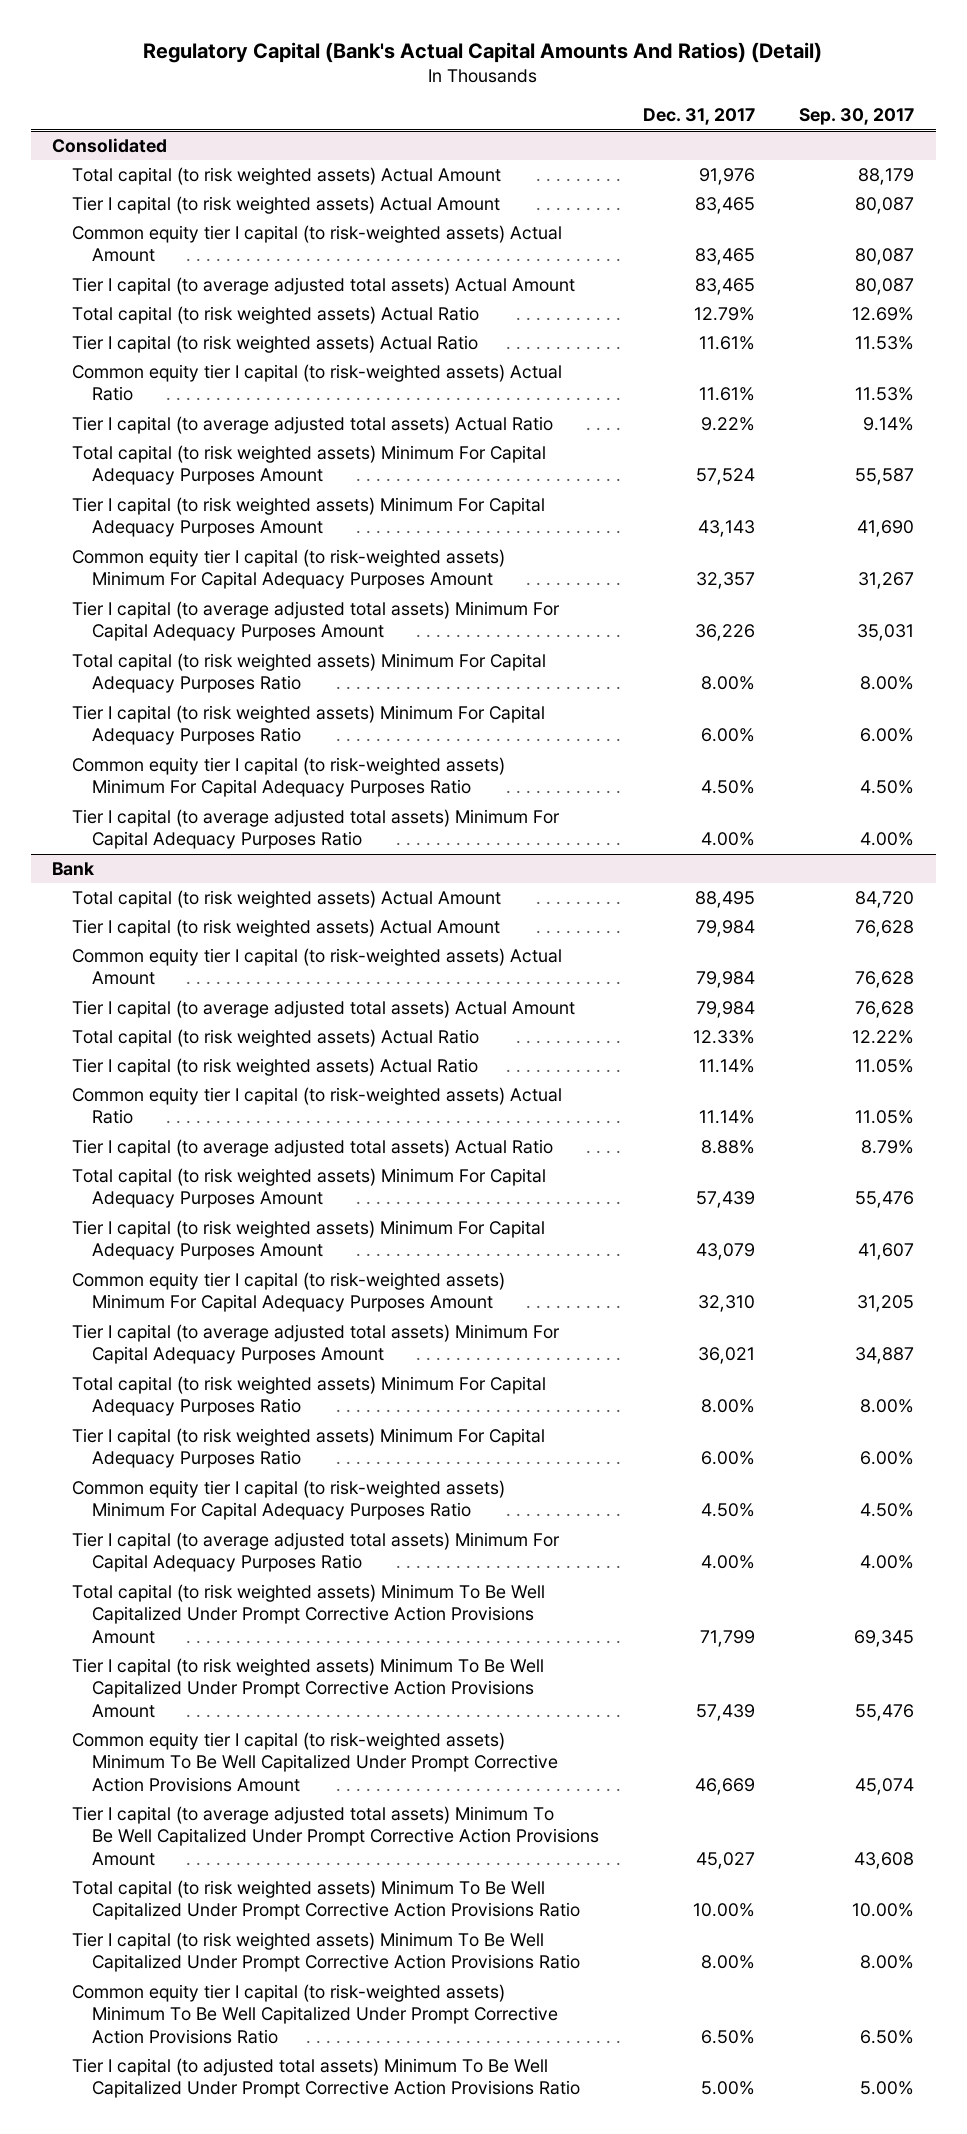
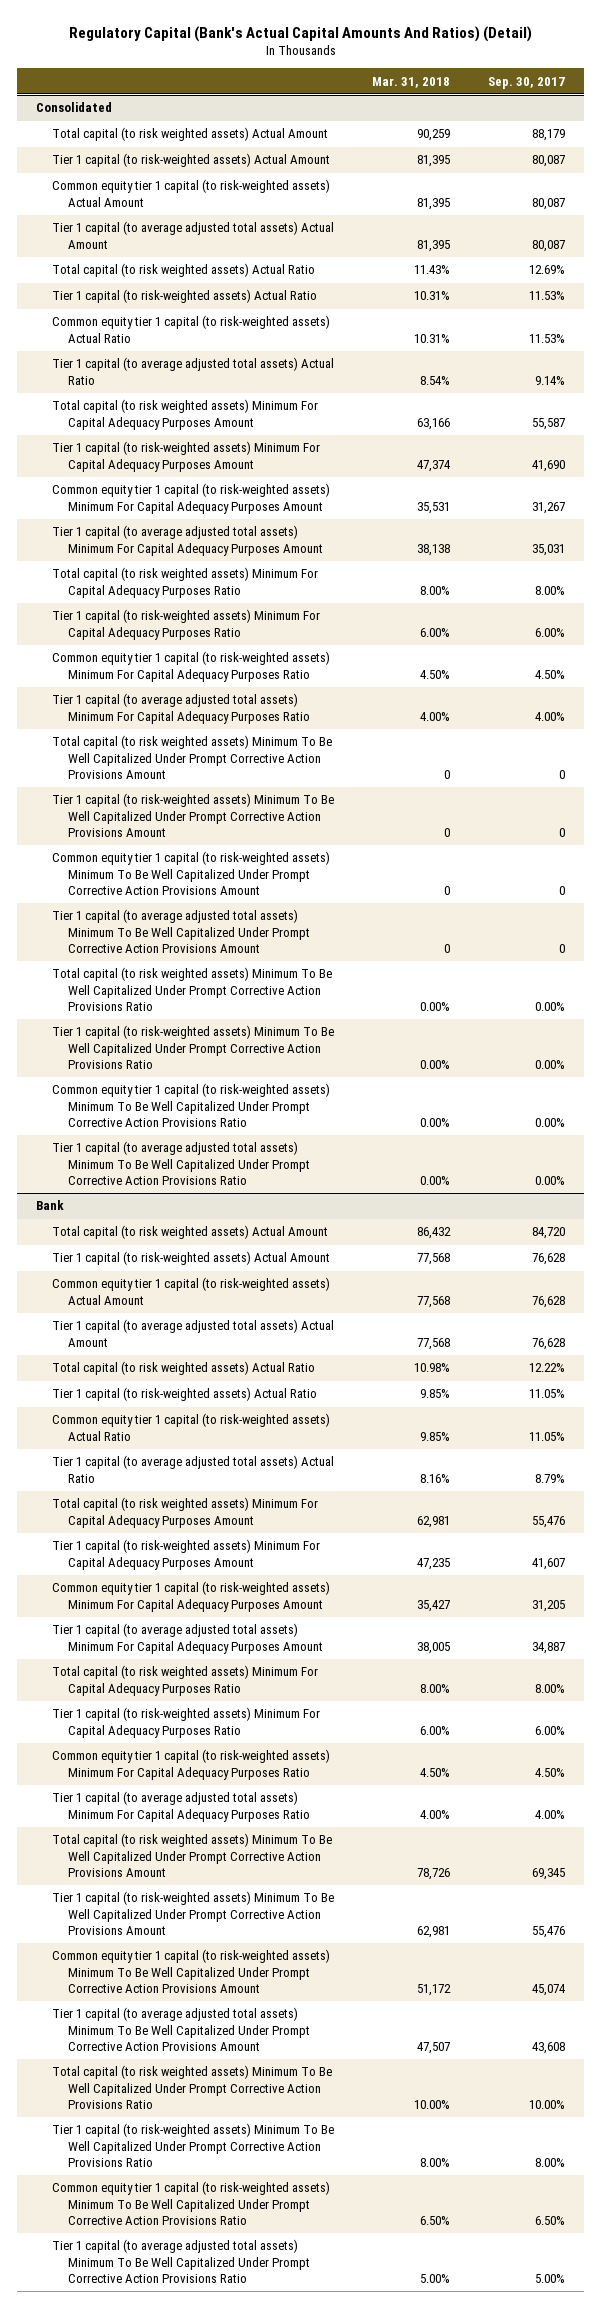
- | Dec. 31, 2017 | Sep. 30, 2017
+ | Mar. 31, 2018 | Sep. 30, 2017
@ Consolidated
- Tier I capital (to risk weighted assets) Actual Amount | 83,465 | 80,087
- Common equity tier I capital (to risk-weighted assets) Actual Amount | 83,465 | 80,087
- Tier I capital (to average adjusted total assets) Actual Amount | 83,465 | 80,087
+ Tier 1 capital (to risk-weighted assets) Actual Amount | 81,395 | 80,087
+ Common equity tier 1 capital (to risk-weighted assets) Actual Amount | 81,395 | 80,087
+ Tier 1 capital (to average adjusted total assets) Actual Amount | 81,395 | 80,087
- Tier I capital (to risk weighted assets) Actual Ratio | 11.61% | 11.53%
- Common equity tier I capital (to risk-weighted assets) Actual Ratio | 11.61% | 11.53%
- Tier I capital (to average adjusted total assets) Actual Ratio | 9.22% | 9.14%
+ Tier 1 capital (to risk-weighted assets) Actual Ratio | 10.31% | 11.53%
+ Common equity tier 1 capital (to risk-weighted assets) Actual Ratio | 10.31% | 11.53%
+ Tier 1 capital (to average adjusted total assets) Actual Ratio | 8.54% | 9.14%
- Tier I capital (to risk weighted assets) Minimum For Capital Adequacy Purposes Amount | 43,143 | 41,690
- Common equity tier I capital (to risk-weighted assets) Minimum For Capital Adequacy Purposes Amount | 32,357 | 31,267
- Tier I capital (to average adjusted total assets) Minimum For Capital Adequacy Purposes Amount | 36,226 | 35,031
+ Tier 1 capital (to risk-weighted assets) Minimum For Capital Adequacy Purposes Amount | 47,374 | 41,690
+ Common equity tier 1 capital (to risk-weighted assets) Minimum For Capital Adequacy Purposes Amount | 35,531 | 31,267
+ Tier 1 capital (to average adjusted total assets) Minimum For Capital Adequacy Purposes Amount | 38,138 | 35,031
- Tier I capital (to risk weighted assets) Minimum For Capital Adequacy Purposes Ratio | 6.00% | 6.00%
- Common equity tier I capital (to risk-weighted assets) Minimum For Capital Adequacy Purposes Ratio | 4.50% | 4.50%
- Tier I capital (to average adjusted total assets) Minimum For Capital Adequacy Purposes Ratio | 4.00% | 4.00%
+ Tier 1 capital (to risk-weighted assets) Minimum For Capital Adequacy Purposes Ratio | 6.00% | 6.00%
+ Common equity tier 1 capital (to risk-weighted assets) Minimum For Capital Adequacy Purposes Ratio | 4.50% | 4.50%
+ Tier 1 capital (to average adjusted total assets) Minimum For Capital Adequacy Purposes Ratio | 4.00% | 4.00%
+ Total capital (to risk weighted assets) Minimum To Be Well Capitalized Under Prompt Corrective Action Provisions Amount | 0 | 0
+ Tier 1 capital (to risk-weighted assets) Minimum To Be Well Capitalized Under Prompt Corrective Action Provisions Amount | 0 | 0
+ Common equity tier 1 capital (to risk-weighted assets) Minimum To Be Well Capitalized Under Prompt Corrective Action Provisions Amount | 0 | 0
+ Tier 1 capital (to average adjusted total assets) Minimum To Be Well Capitalized Under Prompt Corrective Action Provisions Amount | 0 | 0
+ Total capital (to risk weighted assets) Minimum To Be Well Capitalized Under Prompt Corrective Action Provisions Ratio | 0.00% | 0.00%
+ Tier 1 capital (to risk-weighted assets) Minimum To Be Well Capitalized Under Prompt Corrective Action Provisions Ratio | 0.00% | 0.00%
+ Common equity tier 1 capital (to risk-weighted assets) Minimum To Be Well Capitalized Under Prompt Corrective Action Provisions Ratio | 0.00% | 0.00%
+ Tier 1 capital (to average adjusted total assets) Minimum To Be Well Capitalized Under Prompt Corrective Action Provisions Ratio | 0.00% | 0.00%
@ Bank
- Tier I capital (to risk weighted assets) Actual Amount | 79,984 | 76,628
- Common equity tier I capital (to risk-weighted assets) Actual Amount | 79,984 | 76,628
- Tier I capital (to average adjusted total assets) Actual Amount | 79,984 | 76,628
+ Tier 1 capital (to risk-weighted assets) Actual Amount | 77,568 | 76,628
+ Common equity tier 1 capital (to risk-weighted assets) Actual Amount | 77,568 | 76,628
+ Tier 1 capital (to average adjusted total assets) Actual Amount | 77,568 | 76,628
- Tier I capital (to risk weighted assets) Actual Ratio | 11.14% | 11.05%
- Common equity tier I capital (to risk-weighted assets) Actual Ratio | 11.14% | 11.05%
- Tier I capital (to average adjusted total assets) Actual Ratio | 8.88% | 8.79%
+ Tier 1 capital (to risk-weighted assets) Actual Ratio | 9.85% | 11.05%
+ Common equity tier 1 capital (to risk-weighted assets) Actual Ratio | 9.85% | 11.05%
+ Tier 1 capital (to average adjusted total assets) Actual Ratio | 8.16% | 8.79%
- Tier I capital (to risk weighted assets) Minimum For Capital Adequacy Purposes Amount | 43,079 | 41,607
- Common equity tier I capital (to risk-weighted assets) Minimum For Capital Adequacy Purposes Amount | 32,310 | 31,205
- Tier I capital (to average adjusted total assets) Minimum For Capital Adequacy Purposes Amount | 36,021 | 34,887
+ Tier 1 capital (to risk-weighted assets) Minimum For Capital Adequacy Purposes Amount | 47,235 | 41,607
+ Common equity tier 1 capital (to risk-weighted assets) Minimum For Capital Adequacy Purposes Amount | 35,427 | 31,205
+ Tier 1 capital (to average adjusted total assets) Minimum For Capital Adequacy Purposes Amount | 38,005 | 34,887
- Tier I capital (to risk weighted assets) Minimum For Capital Adequacy Purposes Ratio | 6.00% | 6.00%
- Common equity tier I capital (to risk-weighted assets) Minimum For Capital Adequacy Purposes Ratio | 4.50% | 4.50%
- Tier I capital (to average adjusted total assets) Minimum For Capital Adequacy Purposes Ratio | 4.00% | 4.00%
+ Tier 1 capital (to risk-weighted assets) Minimum For Capital Adequacy Purposes Ratio | 6.00% | 6.00%
+ Common equity tier 1 capital (to risk-weighted assets) Minimum For Capital Adequacy Purposes Ratio | 4.50% | 4.50%
+ Tier 1 capital (to average adjusted total assets) Minimum For Capital Adequacy Purposes Ratio | 4.00% | 4.00%
- Tier I capital (to risk weighted assets) Minimum To Be Well Capitalized Under Prompt Corrective Action Provisions Amount | 57,439 | 55,476
- Common equity tier I capital (to risk-weighted assets) Minimum To Be Well Capitalized Under Prompt Corrective Action Provisions Amount | 46,669 | 45,074
- Tier I capital (to average adjusted total assets) Minimum To Be Well Capitalized Under Prompt Corrective Action Provisions Amount | 45,027 | 43,608
+ Tier 1 capital (to risk-weighted assets) Minimum To Be Well Capitalized Under Prompt Corrective Action Provisions Amount | 62,981 | 55,476
+ Common equity tier 1 capital (to risk-weighted assets) Minimum To Be Well Capitalized Under Prompt Corrective Action Provisions Amount | 51,172 | 45,074
+ Tier 1 capital (to average adjusted total assets) Minimum To Be Well Capitalized Under Prompt Corrective Action Provisions Amount | 47,507 | 43,608
- Tier I capital (to risk weighted assets) Minimum To Be Well Capitalized Under Prompt Corrective Action Provisions Ratio | 8.00% | 8.00%
- Common equity tier I capital (to risk-weighted assets) Minimum To Be Well Capitalized Under Prompt Corrective Action Provisions Ratio | 6.50% | 6.50%
- Tier I capital (to adjusted total assets) Minimum To Be Well Capitalized Under Prompt Corrective Action Provisions Ratio | 5.00% | 5.00%
+ Tier 1 capital (to risk-weighted assets) Minimum To Be Well Capitalized Under Prompt Corrective Action Provisions Ratio | 8.00% | 8.00%
+ Common equity tier 1 capital (to risk-weighted assets) Minimum To Be Well Capitalized Under Prompt Corrective Action Provisions Ratio | 6.50% | 6.50%
+ Tier 1 capital (to average adjusted total assets) Minimum To Be Well Capitalized Under Prompt Corrective Action Provisions Ratio | 5.00% | 5.00%

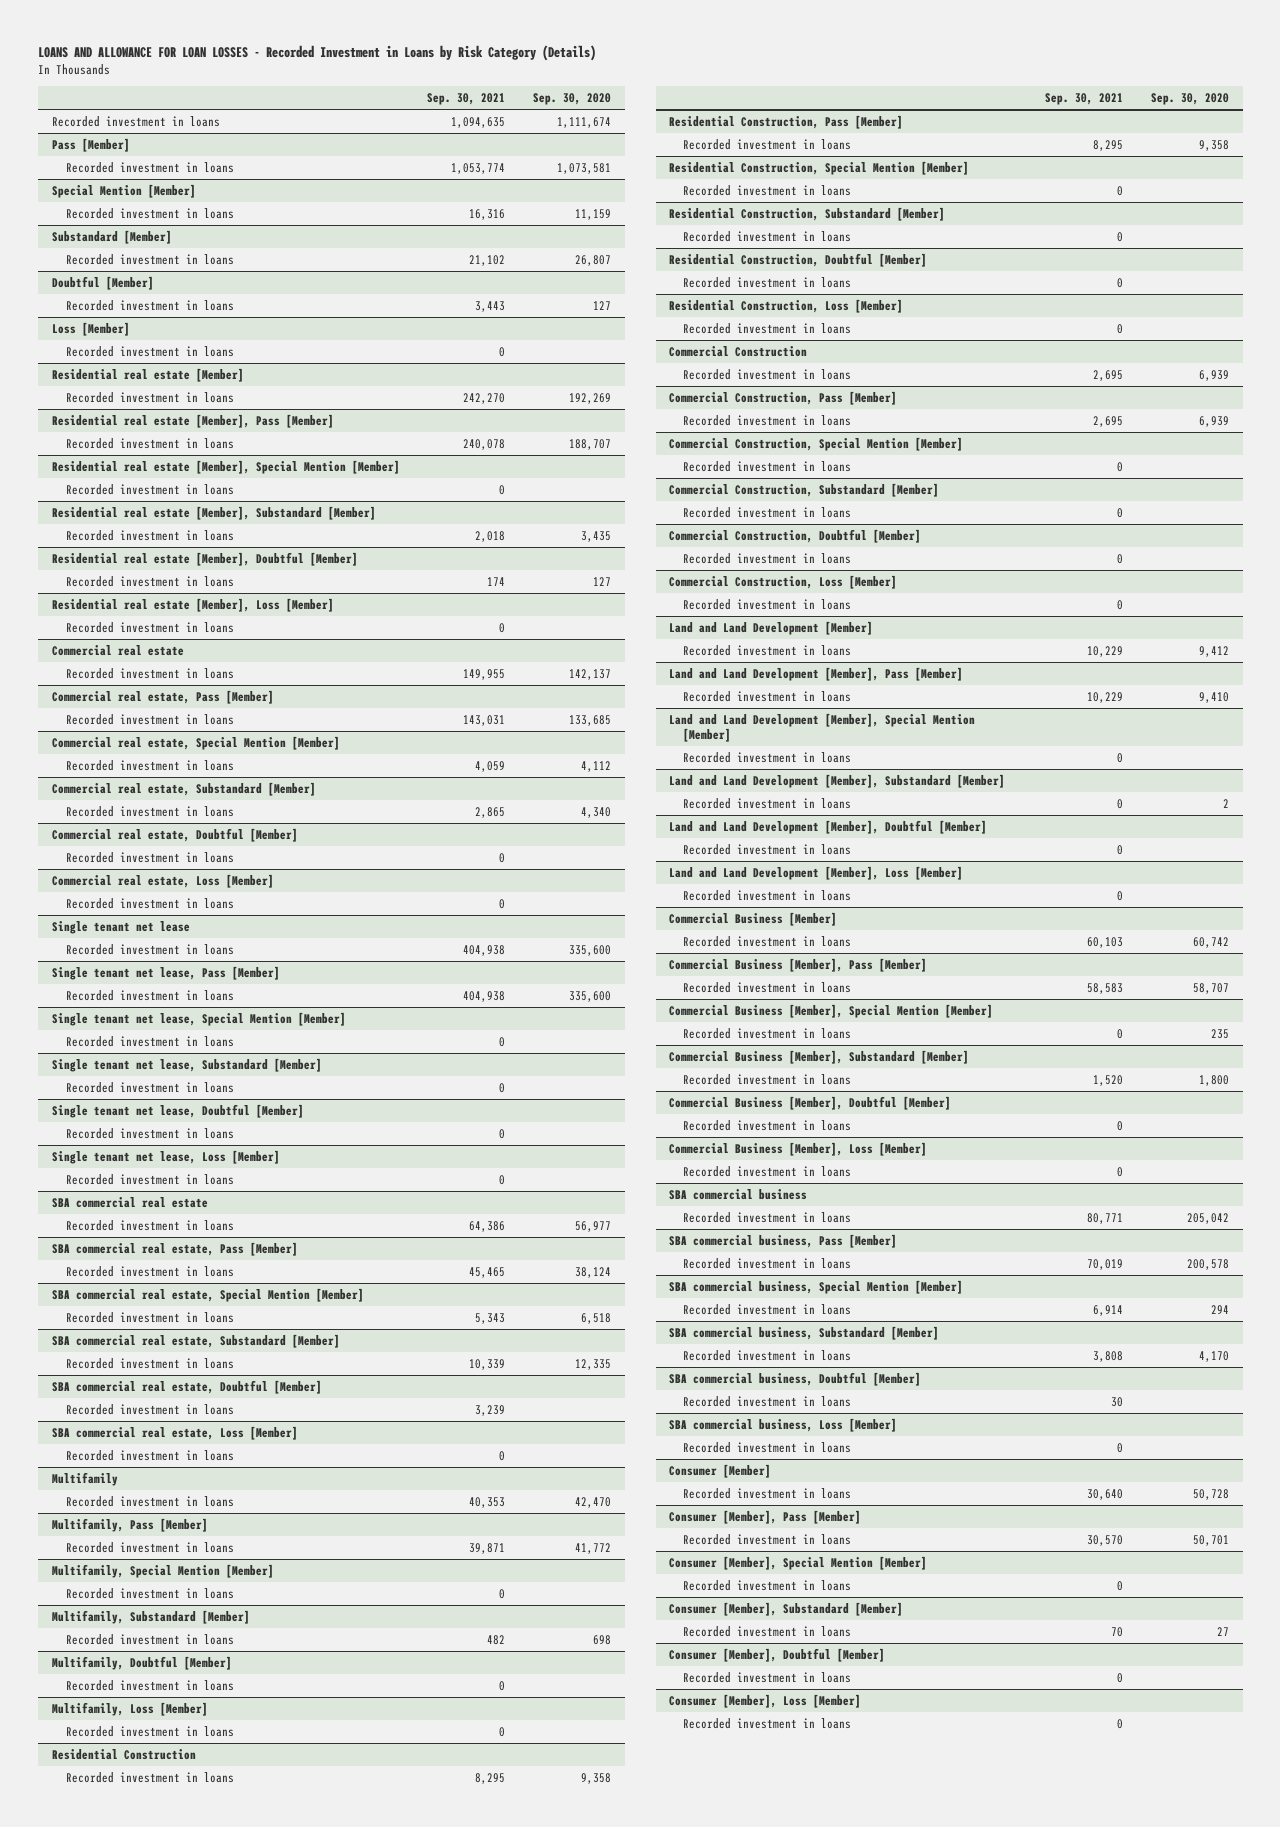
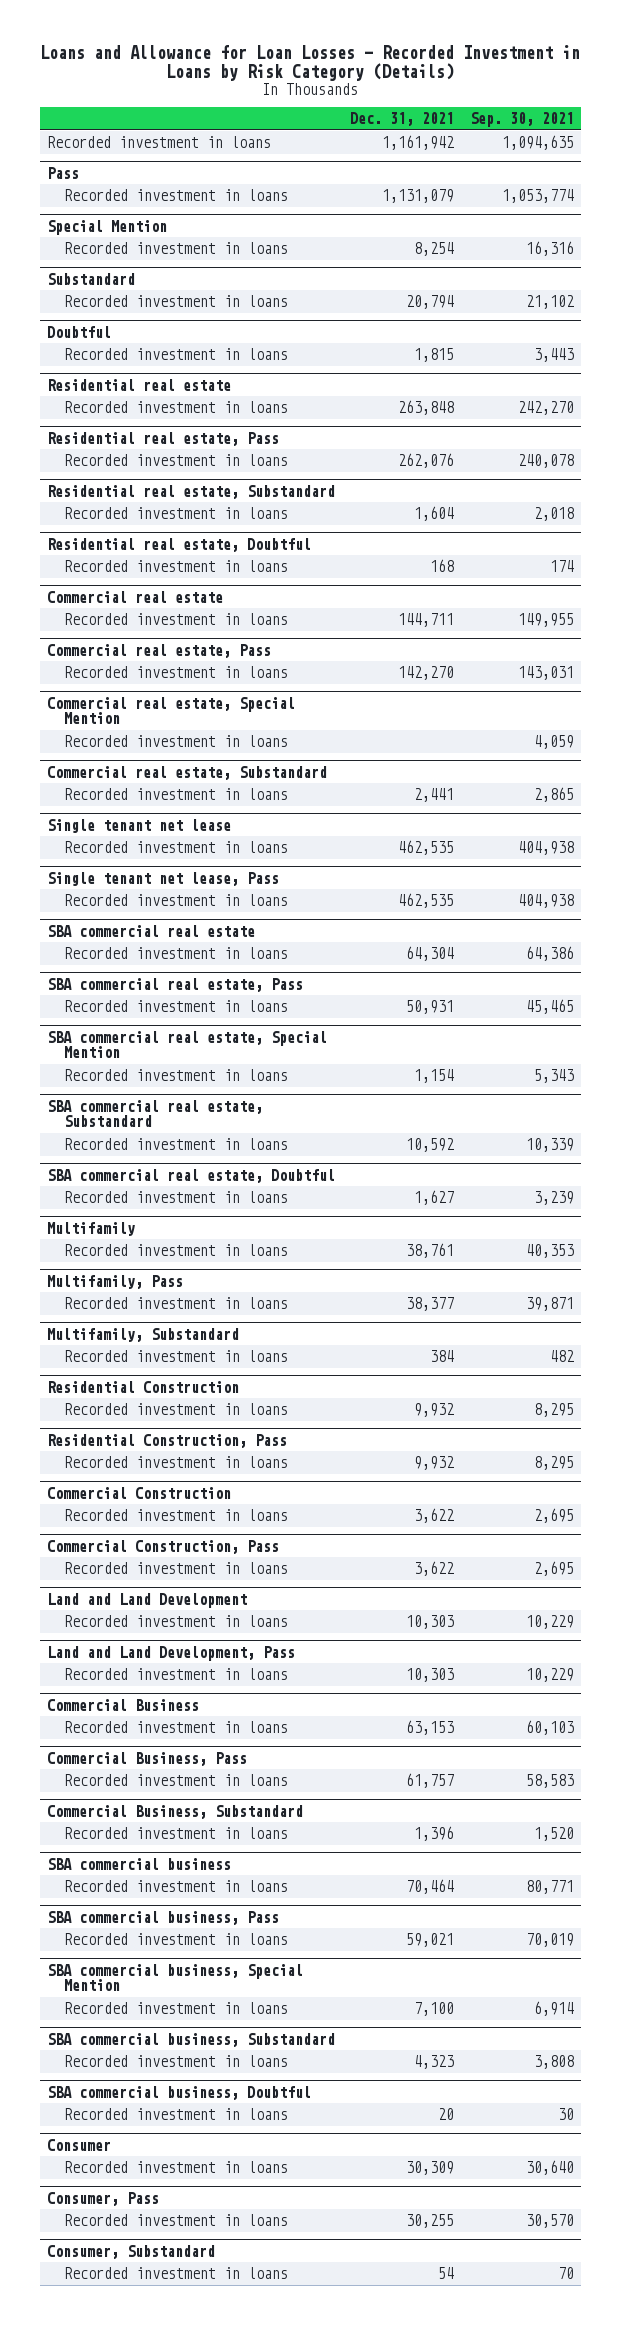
- LOANS AND ALLOWANCE FOR LOAN LOSSES - Recorded Investment in Loans by Risk Category (Details)
+ Loans and Allowance for Loan Losses - Recorded Investment in Loans by Risk Category (Details)
- | Sep. 30, 2021 | Sep. 30, 2020
+ | Dec. 31, 2021 | Sep. 30, 2021
- Pass [Member]
+ Pass
- Special Mention [Member]
+ Special Mention
- Substandard [Member]
+ Substandard
- Doubtful [Member]
+ Doubtful
- Loss [Member]
- Recorded investment in loans | 0 |
- Residential real estate [Member]
+ Residential real estate
- Residential real estate [Member], Pass [Member]
+ Residential real estate, Pass
- Residential real estate [Member], Special Mention [Member]
- Recorded investment in loans | 0 |
- Residential real estate [Member], Substandard [Member]
+ Residential real estate, Substandard
- Residential real estate [Member], Doubtful [Member]
+ Residential real estate, Doubtful
- Residential real estate [Member], Loss [Member]
- Recorded investment in loans | 0 |
- Commercial real estate, Pass [Member]
+ Commercial real estate, Pass
- Commercial real estate, Special Mention [Member]
+ Commercial real estate, Special Mention
- Commercial real estate, Substandard [Member]
+ Commercial real estate, Substandard
- Commercial real estate, Doubtful [Member]
- Recorded investment in loans | 0 |
- Commercial real estate, Loss [Member]
- Recorded investment in loans | 0 |
- Single tenant net lease, Pass [Member]
+ Single tenant net lease, Pass
- Single tenant net lease, Special Mention [Member]
- Recorded investment in loans | 0 |
- Single tenant net lease, Substandard [Member]
- Recorded investment in loans | 0 |
- Single tenant net lease, Doubtful [Member]
- Recorded investment in loans | 0 |
- Single tenant net lease, Loss [Member]
- Recorded investment in loans | 0 |
- SBA commercial real estate, Pass [Member]
+ SBA commercial real estate, Pass
- SBA commercial real estate, Special Mention [Member]
+ SBA commercial real estate, Special Mention
- SBA commercial real estate, Substandard [Member]
+ SBA commercial real estate, Substandard
- SBA commercial real estate, Doubtful [Member]
+ SBA commercial real estate, Doubtful
- SBA commercial real estate, Loss [Member]
- Recorded investment in loans | 0 |
- Multifamily, Pass [Member]
+ Multifamily, Pass
- Multifamily, Special Mention [Member]
- Recorded investment in loans | 0 |
- Multifamily, Substandard [Member]
+ Multifamily, Substandard
- Multifamily, Doubtful [Member]
- Recorded investment in loans | 0 |
- Multifamily, Loss [Member]
- Recorded investment in loans | 0 |
- Residential Construction, Pass [Member]
+ Residential Construction, Pass
- Residential Construction, Special Mention [Member]
- Recorded investment in loans | 0 |
- Residential Construction, Substandard [Member]
- Recorded investment in loans | 0 |
- Residential Construction, Doubtful [Member]
- Recorded investment in loans | 0 |
- Residential Construction, Loss [Member]
- Recorded investment in loans | 0 |
- Commercial Construction, Pass [Member]
+ Commercial Construction, Pass
- Commercial Construction, Special Mention [Member]
- Recorded investment in loans | 0 |
- Commercial Construction, Substandard [Member]
- Recorded investment in loans | 0 |
- Commercial Construction, Doubtful [Member]
- Recorded investment in loans | 0 |
- Commercial Construction, Loss [Member]
- Recorded investment in loans | 0 |
- Land and Land Development [Member]
+ Land and Land Development
- Land and Land Development [Member], Pass [Member]
+ Land and Land Development, Pass
- Land and Land Development [Member], Special Mention [Member]
- Recorded investment in loans | 0 |
- Land and Land Development [Member], Substandard [Member]
- Recorded investment in loans | 0 | 2
- Land and Land Development [Member], Doubtful [Member]
- Recorded investment in loans | 0 |
- Land and Land Development [Member], Loss [Member]
- Recorded investment in loans | 0 |
- Commercial Business [Member]
+ Commercial Business
- Commercial Business [Member], Pass [Member]
+ Commercial Business, Pass
- Commercial Business [Member], Special Mention [Member]
- Recorded investment in loans | 0 | 235
- Commercial Business [Member], Substandard [Member]
+ Commercial Business, Substandard
- Commercial Business [Member], Doubtful [Member]
- Recorded investment in loans | 0 |
- Commercial Business [Member], Loss [Member]
- Recorded investment in loans | 0 |
- SBA commercial business, Pass [Member]
+ SBA commercial business, Pass
- SBA commercial business, Special Mention [Member]
+ SBA commercial business, Special Mention
- SBA commercial business, Substandard [Member]
+ SBA commercial business, Substandard
- SBA commercial business, Doubtful [Member]
+ SBA commercial business, Doubtful
- SBA commercial business, Loss [Member]
- Recorded investment in loans | 0 |
- Consumer [Member]
+ Consumer
- Consumer [Member], Pass [Member]
+ Consumer, Pass
- Consumer [Member], Special Mention [Member]
- Recorded investment in loans | 0 |
- Consumer [Member], Substandard [Member]
+ Consumer, Substandard
- Consumer [Member], Doubtful [Member]
- Recorded investment in loans | 0 |
- Consumer [Member], Loss [Member]
- Recorded investment in loans | 0 |

